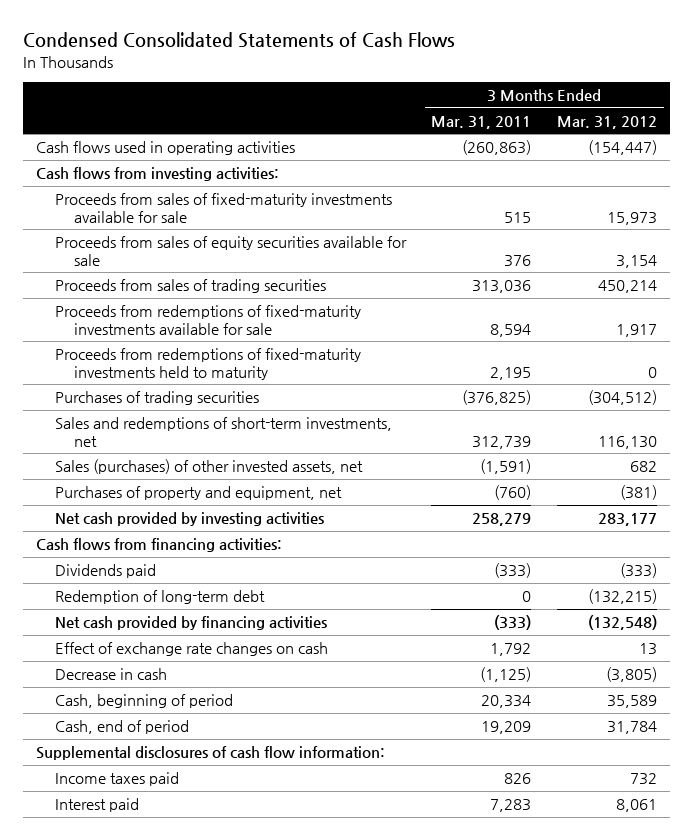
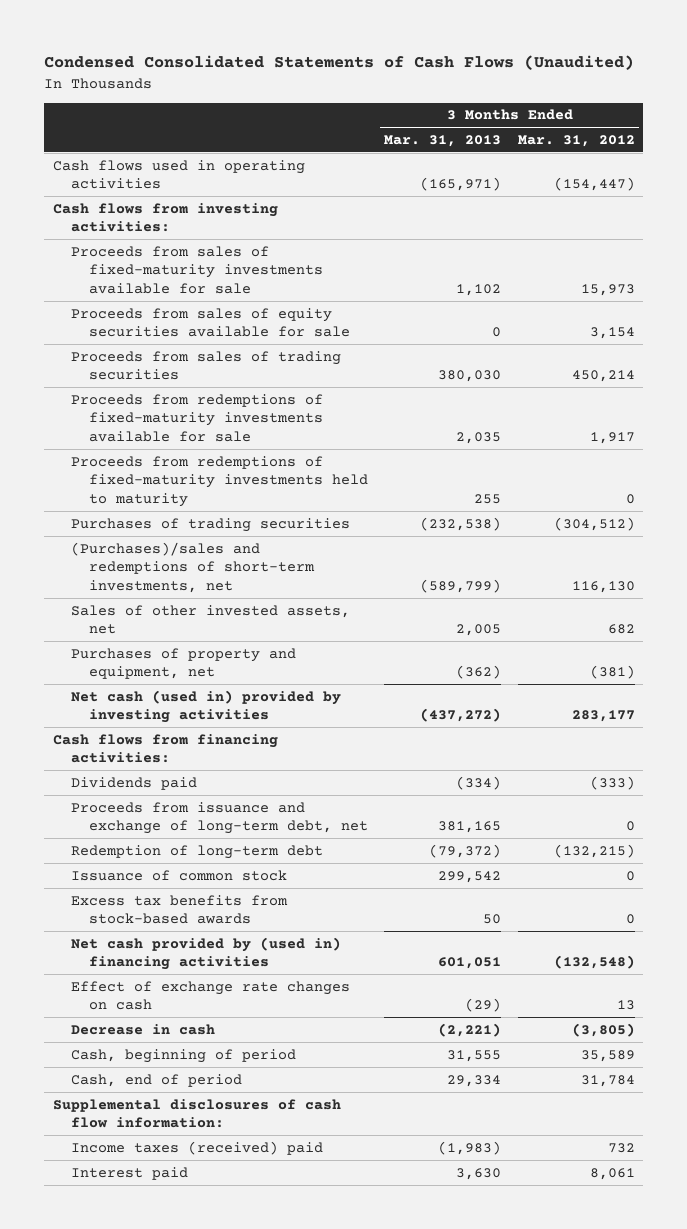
- Condensed Consolidated Statements of Cash Flows
+ Condensed Consolidated Statements of Cash Flows (Unaudited)
- | 3 Months Ended Mar. 31, 2011 | 3 Months Ended Mar. 31, 2012
+ | 3 Months Ended Mar. 31, 2013 | 3 Months Ended Mar. 31, 2012
- Sales and redemptions of short-term investments, net | 312,739 | 116,130
- Sales (purchases) of other invested assets, net | (1,591) | 682
+ (Purchases)/sales and redemptions of short-term investments, net | (589,799) | 116,130
+ Sales of other invested assets, net | 2,005 | 682
- Net cash provided by investing activities | 258,279 | 283,177
+ Net cash (used in) provided by investing activities | (437,272) | 283,177
+ Proceeds from issuance and exchange of long-term debt, net | 381,165 | 0
- Net cash provided by financing activities | (333) | (132,548)
+ Issuance of common stock | 299,542 | 0
+ Excess tax benefits from stock-based awards | 50 | 0
+ Net cash provided by (used in) financing activities | 601,051 | (132,548)
- Income taxes paid | 826 | 732
+ Income taxes (received) paid | (1,983) | 732

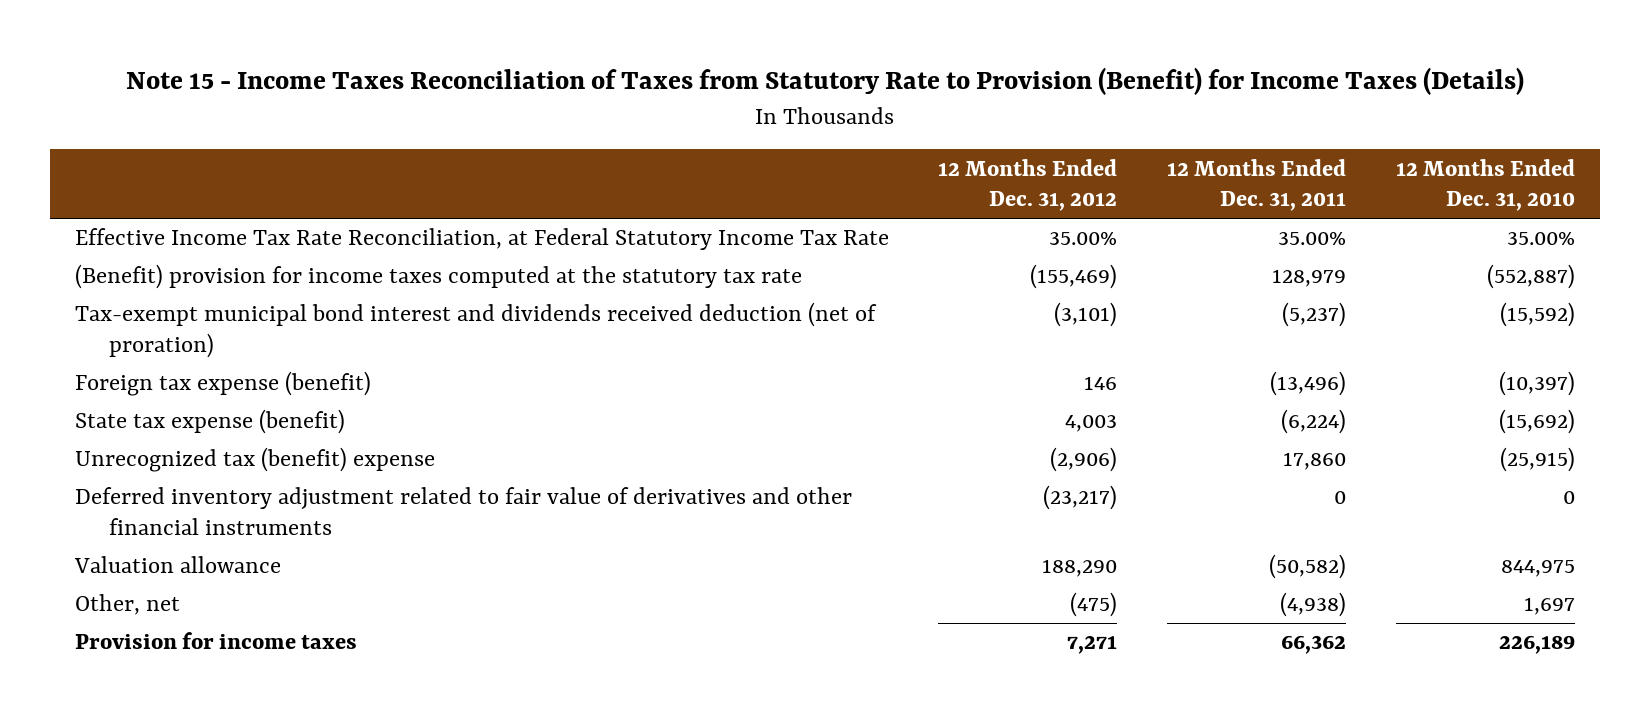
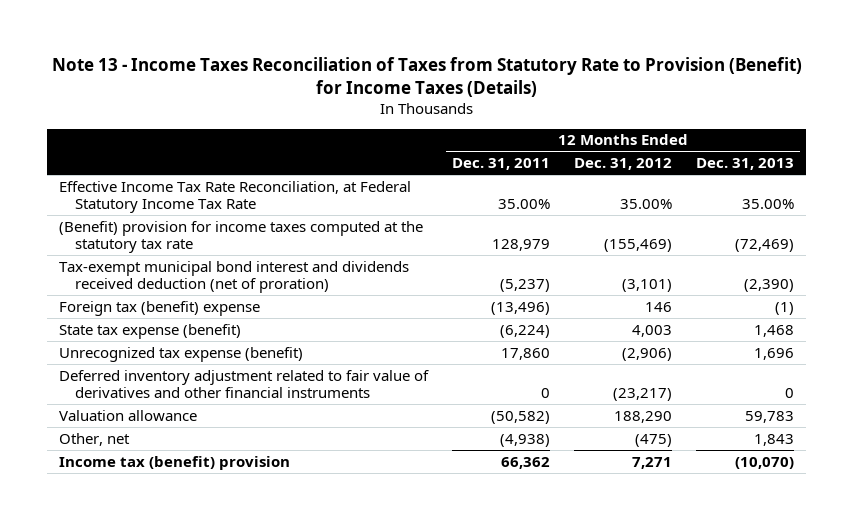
- Note 15 - Income Taxes Reconciliation of Taxes from Statutory Rate to Provision (Benefit) for Income Taxes (Details)
+ Note 13 - Income Taxes Reconciliation of Taxes from Statutory Rate to Provision (Benefit) for Income Taxes (Details)
- | 12 Months Ended Dec. 31, 2012 | 12 Months Ended Dec. 31, 2011 | 12 Months Ended Dec. 31, 2010
+ | 12 Months Ended Dec. 31, 2011 | 12 Months Ended Dec. 31, 2012 | 12 Months Ended Dec. 31, 2013
- Foreign tax expense (benefit) | 146 | (13,496) | (10,397)
+ Foreign tax (benefit) expense | (13,496) | 146 | (1)
- Unrecognized tax (benefit) expense | (2,906) | 17,860 | (25,915)
+ Unrecognized tax expense (benefit) | 17,860 | (2,906) | 1,696
- Provision for income taxes | 7,271 | 66,362 | 226,189
+ Income tax (benefit) provision | 66,362 | 7,271 | (10,070)

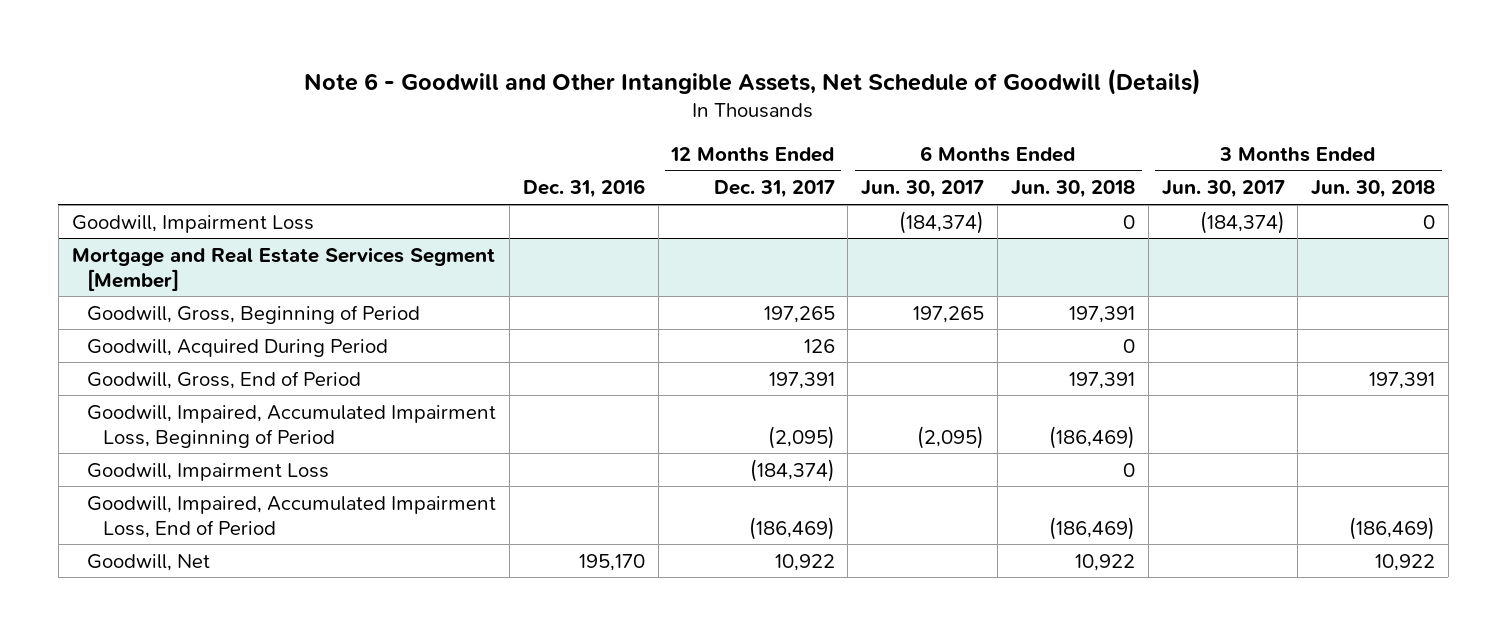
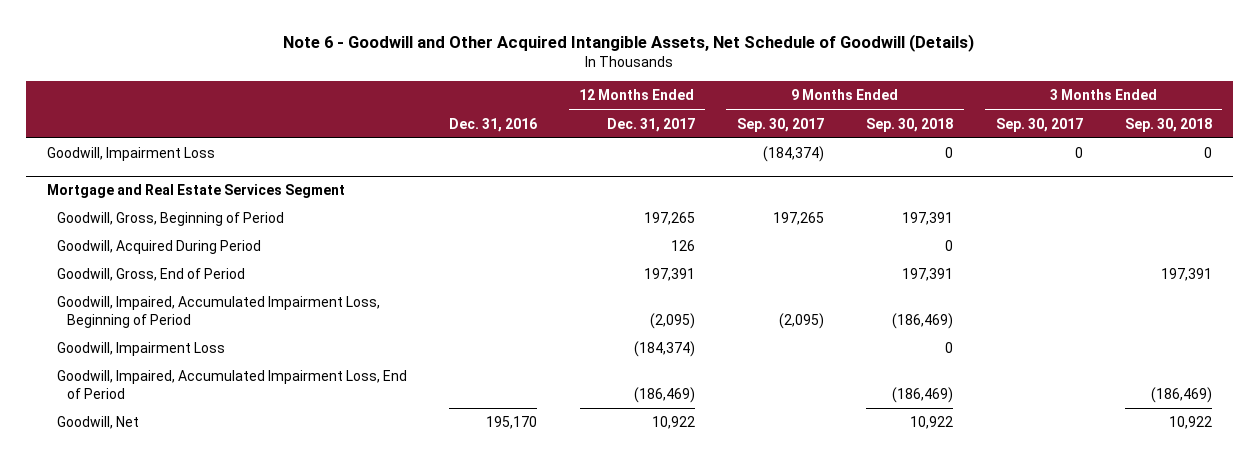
- Note 6 - Goodwill and Other Intangible Assets, Net Schedule of Goodwill (Details)
+ Note 6 - Goodwill and Other Acquired Intangible Assets, Net Schedule of Goodwill (Details)
- | Dec. 31, 2016 | 12 Months Ended Dec. 31, 2017 | 6 Months Ended Jun. 30, 2017 | 6 Months Ended Jun. 30, 2018 | 3 Months Ended Jun. 30, 2017 | 3 Months Ended Jun. 30, 2018
+ | Dec. 31, 2016 | 12 Months Ended Dec. 31, 2017 | 9 Months Ended Sep. 30, 2017 | 9 Months Ended Sep. 30, 2018 | 3 Months Ended Sep. 30, 2017 | 3 Months Ended Sep. 30, 2018
- Mortgage and Real Estate Services Segment [Member]
+ Mortgage and Real Estate Services Segment

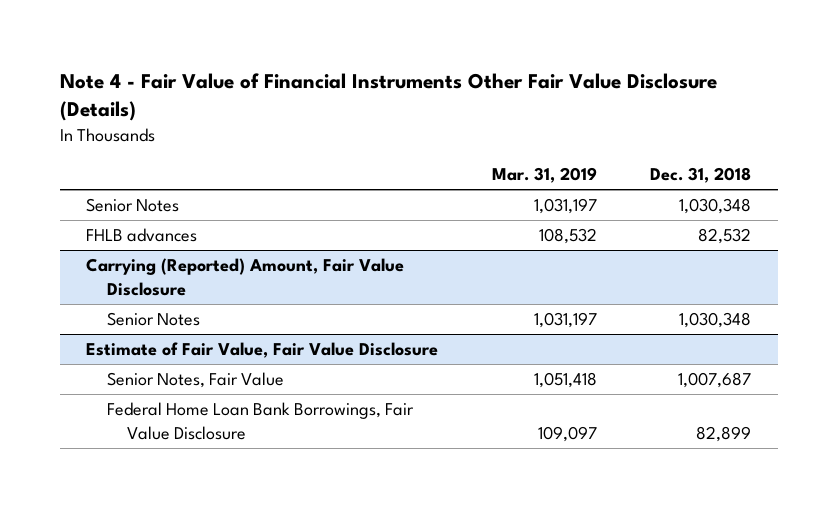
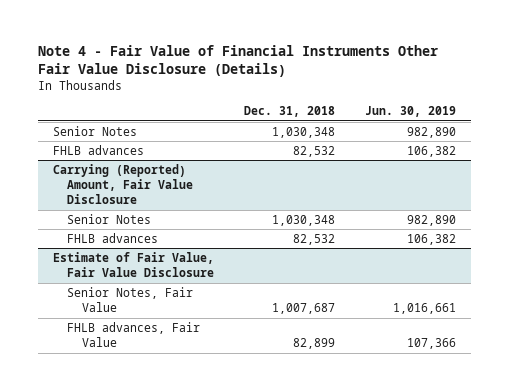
- | Mar. 31, 2019 | Dec. 31, 2018
+ | Dec. 31, 2018 | Jun. 30, 2019
@ Carrying (Reported) Amount, Fair Value Disclosure
+ FHLB advances | 82,532 | 106,382
@ Estimate of Fair Value, Fair Value Disclosure
- Federal Home Loan Bank Borrowings, Fair Value Disclosure | 109,097 | 82,899
+ FHLB advances, Fair Value | 82,899 | 107,366

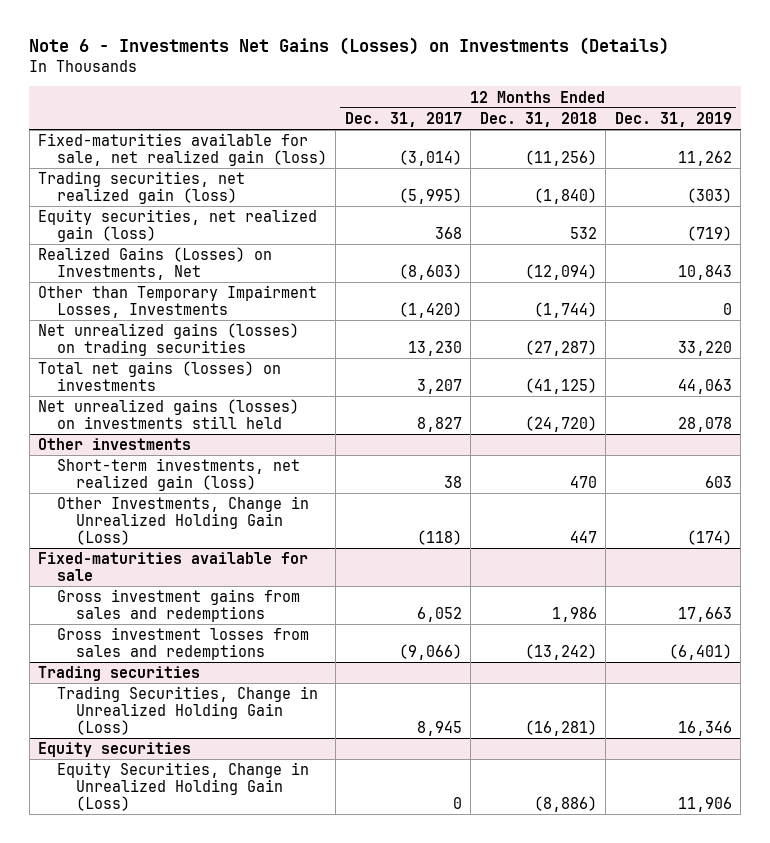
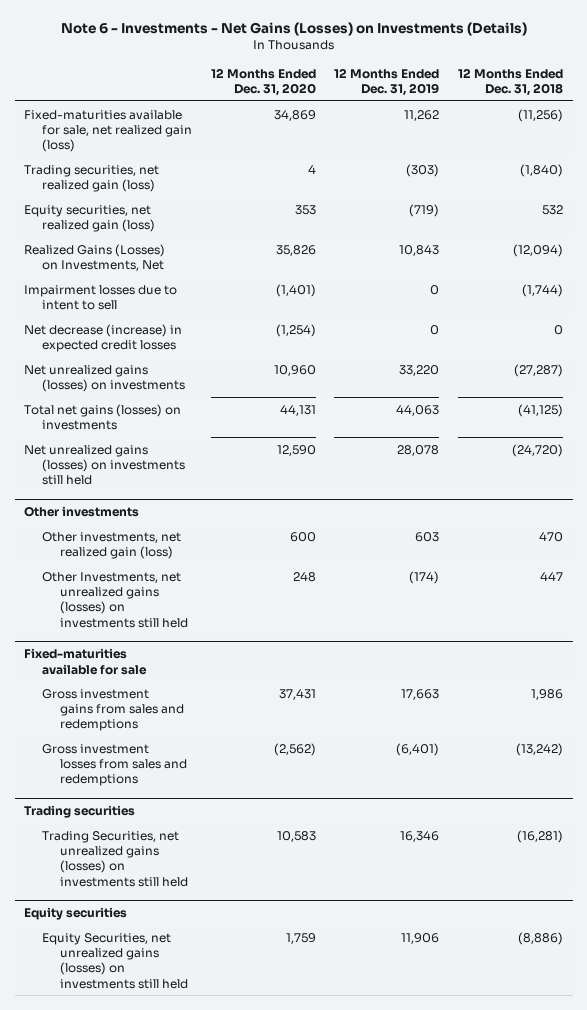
- Note 6 - Investments Net Gains (Losses) on Investments (Details)
+ Note 6 - Investments - Net Gains (Losses) on Investments (Details)
- | 12 Months Ended Dec. 31, 2017 | 12 Months Ended Dec. 31, 2018 | 12 Months Ended Dec. 31, 2019
+ | 12 Months Ended Dec. 31, 2020 | 12 Months Ended Dec. 31, 2019 | 12 Months Ended Dec. 31, 2018
- Other than Temporary Impairment Losses, Investments | (1,420) | (1,744) | 0
- Net unrealized gains (losses) on trading securities | 13,230 | (27,287) | 33,220
+ Impairment losses due to intent to sell | (1,401) | 0 | (1,744)
+ Net decrease (increase) in expected credit losses | (1,254) | 0 | 0
+ Net unrealized gains (losses) on investments | 10,960 | 33,220 | (27,287)
@ Other investments
- Short-term investments, net realized gain (loss) | 38 | 470 | 603
- Other Investments, Change in Unrealized Holding Gain (Loss) | (118) | 447 | (174)
+ Other investments, net realized gain (loss) | 600 | 603 | 470
+ Other Investments, net unrealized gains (losses) on investments still held | 248 | (174) | 447
@ Trading securities
- Trading Securities, Change in Unrealized Holding Gain (Loss) | 8,945 | (16,281) | 16,346
+ Trading Securities, net unrealized gains (losses) on investments still held | 10,583 | 16,346 | (16,281)
@ Equity securities
- Equity Securities, Change in Unrealized Holding Gain (Loss) | 0 | (8,886) | 11,906
+ Equity Securities, net unrealized gains (losses) on investments still held | 1,759 | 11,906 | (8,886)

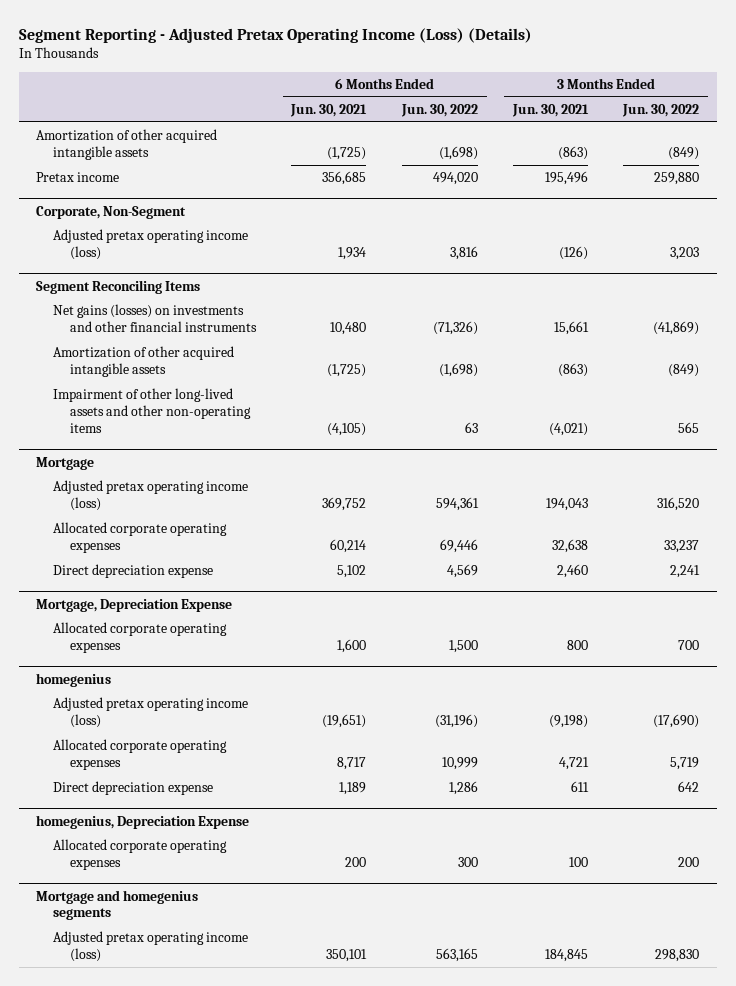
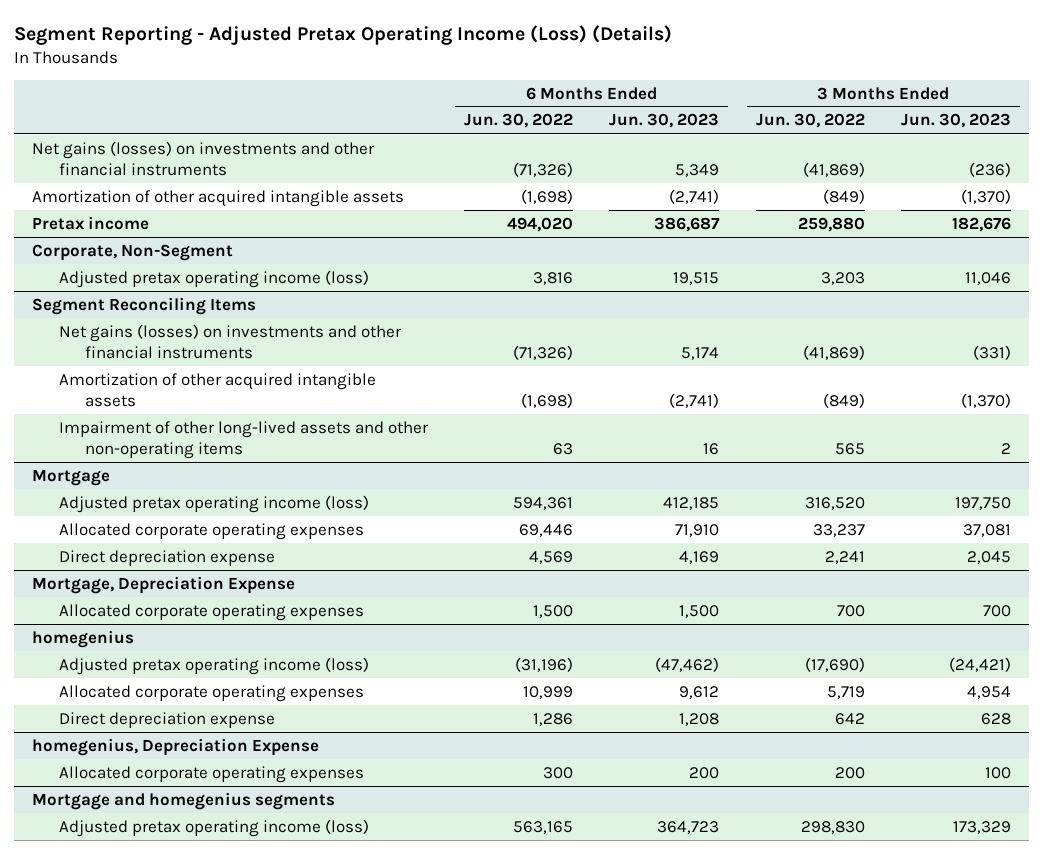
- | 6 Months Ended Jun. 30, 2021 | 6 Months Ended Jun. 30, 2022 | 3 Months Ended Jun. 30, 2021 | 3 Months Ended Jun. 30, 2022
+ | 6 Months Ended Jun. 30, 2022 | 6 Months Ended Jun. 30, 2023 | 3 Months Ended Jun. 30, 2022 | 3 Months Ended Jun. 30, 2023
+ Net gains (losses) on investments and other financial instruments | (71,326) | 5,349 | (41,869) | (236)

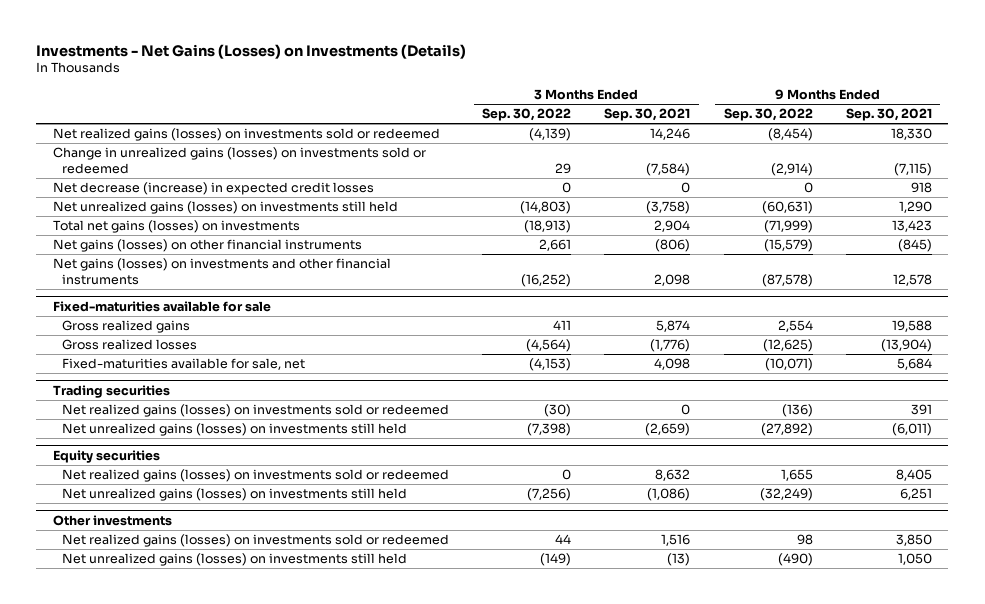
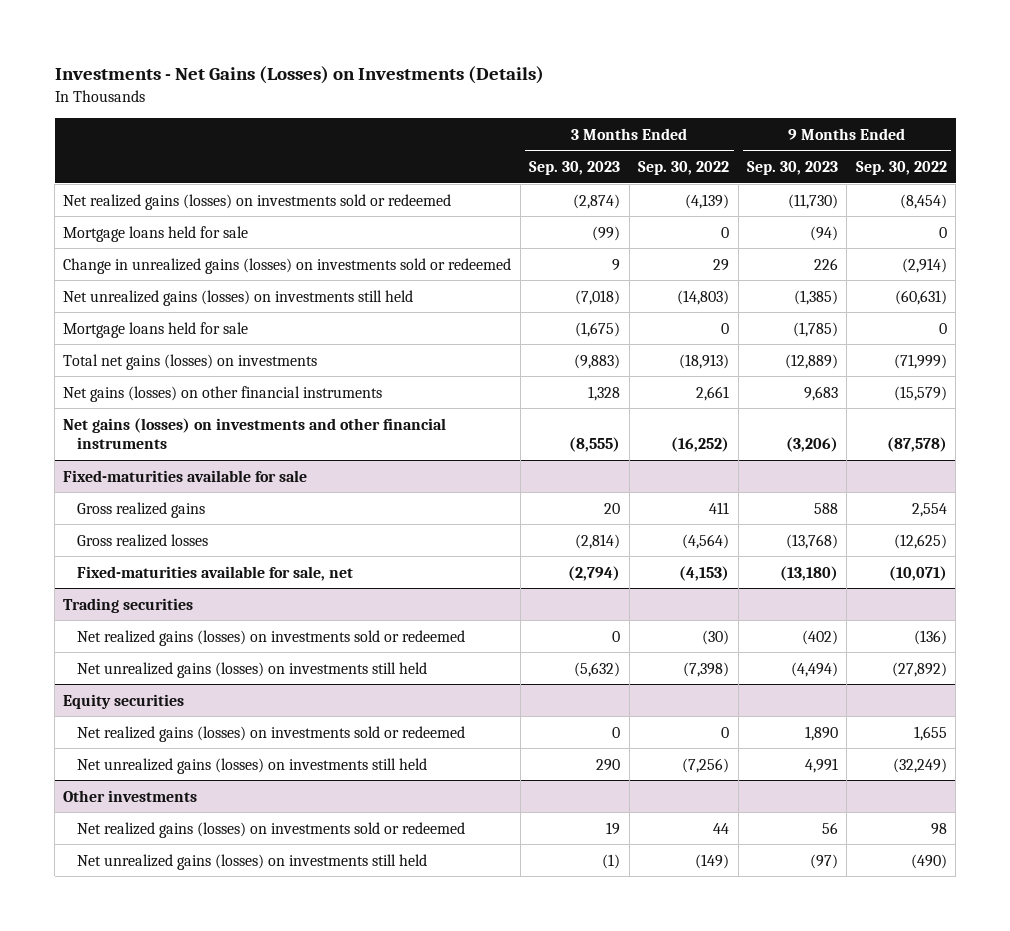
- | 3 Months Ended Sep. 30, 2022 | 3 Months Ended Sep. 30, 2021 | 9 Months Ended Sep. 30, 2022 | 9 Months Ended Sep. 30, 2021
+ | 3 Months Ended Sep. 30, 2023 | 3 Months Ended Sep. 30, 2022 | 9 Months Ended Sep. 30, 2023 | 9 Months Ended Sep. 30, 2022
+ Mortgage loans held for sale | (99) | 0 | (94) | 0
- Net decrease (increase) in expected credit losses | 0 | 0 | 0 | 918
+ Mortgage loans held for sale | (1,675) | 0 | (1,785) | 0

